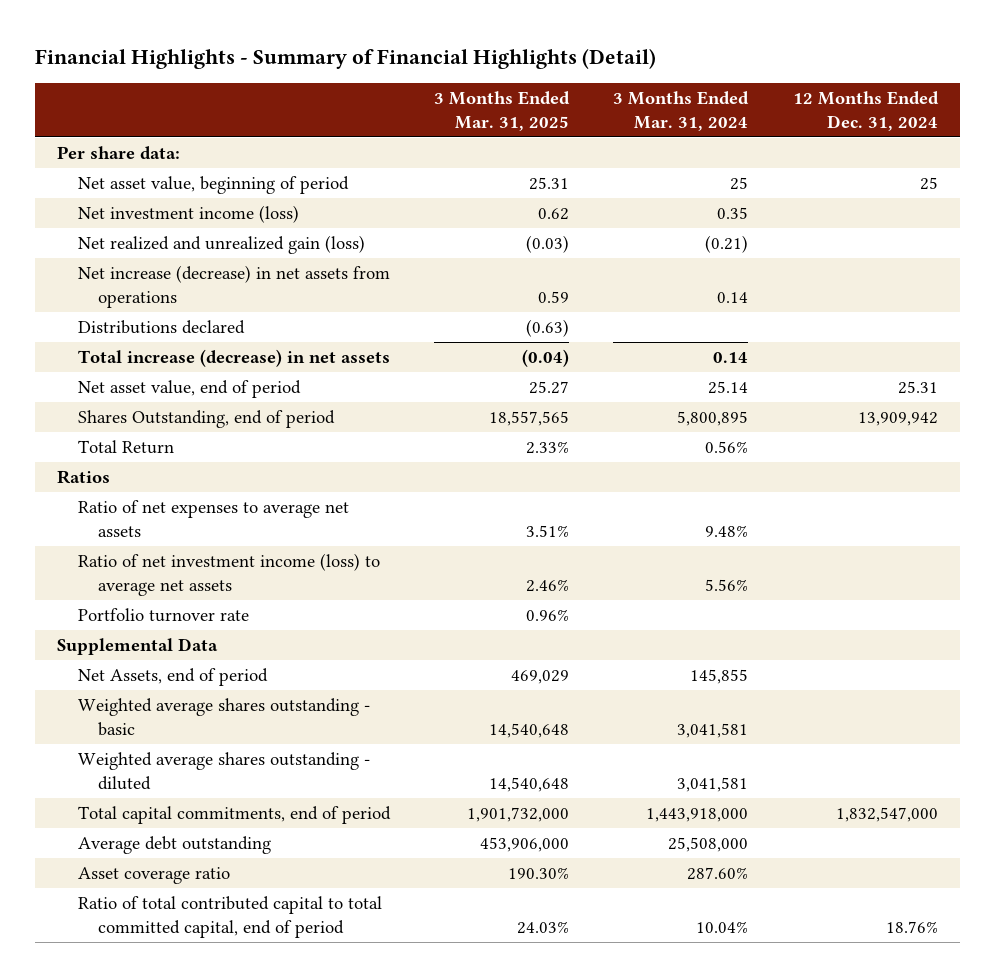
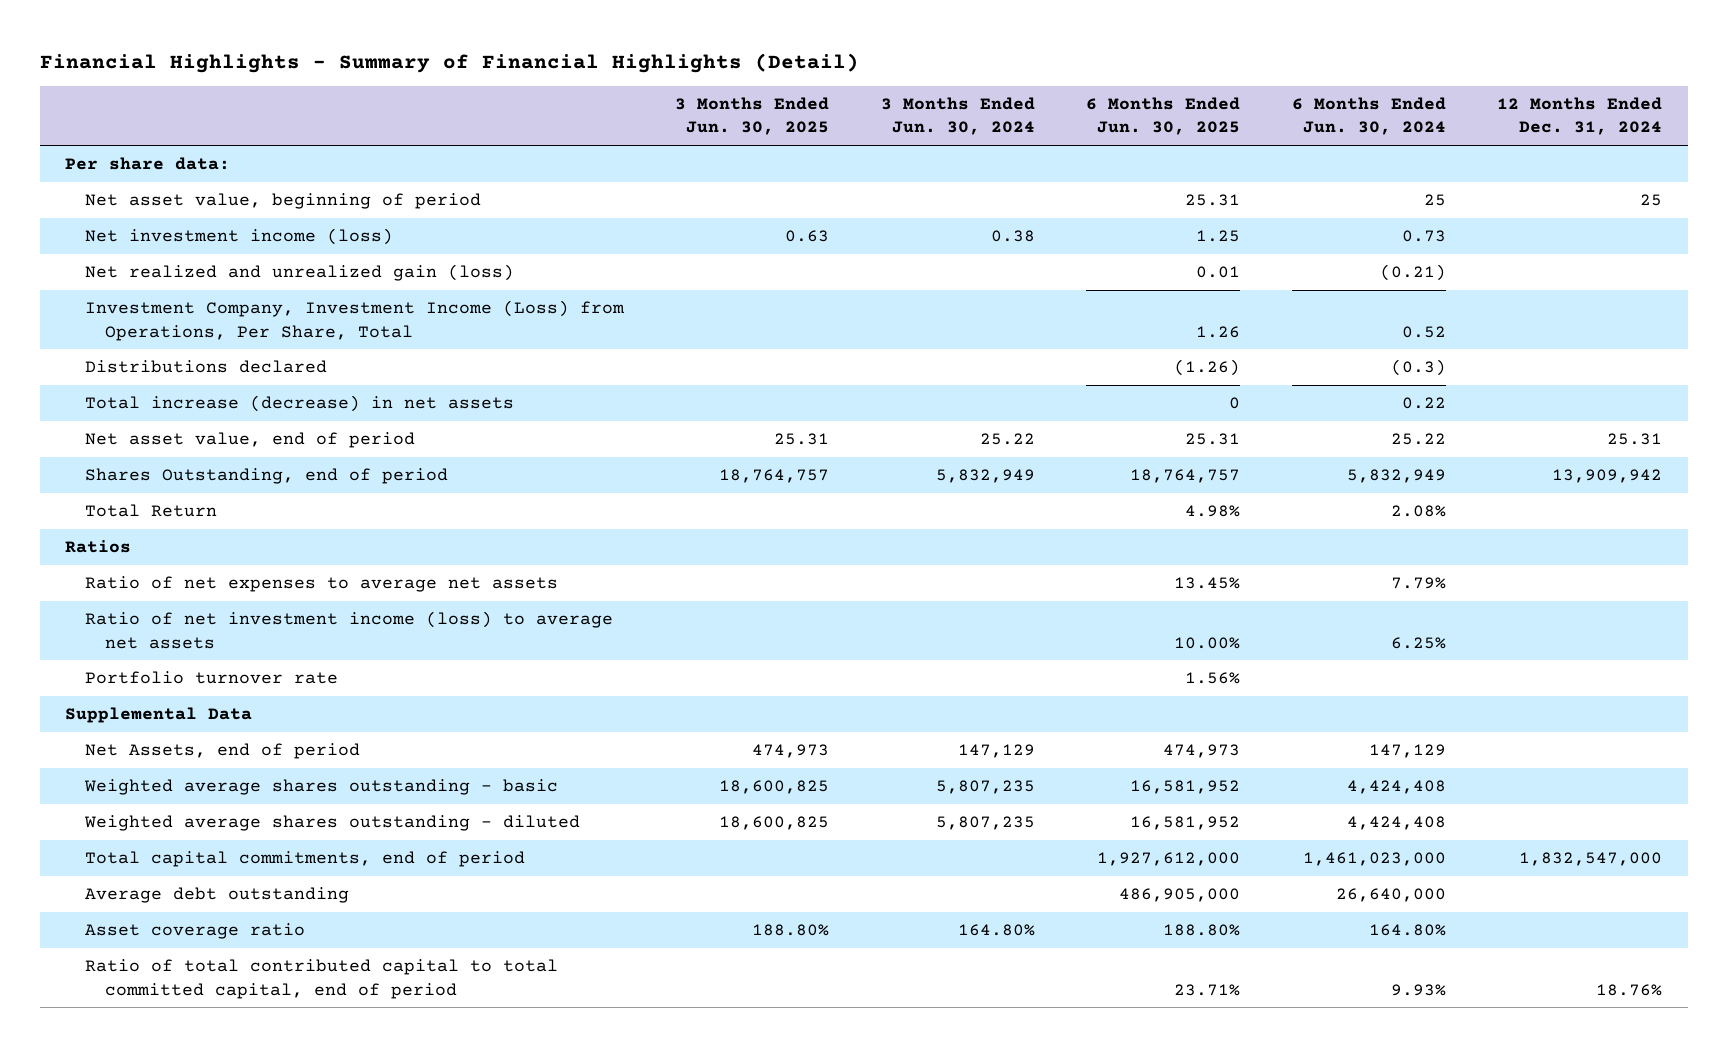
- | 3 Months Ended Mar. 31, 2025 | 3 Months Ended Mar. 31, 2024 | 12 Months Ended Dec. 31, 2024
+ | 3 Months Ended Jun. 30, 2025 | 3 Months Ended Jun. 30, 2024 | 6 Months Ended Jun. 30, 2025 | 6 Months Ended Jun. 30, 2024 | 12 Months Ended Dec. 31, 2024
- Net increase (decrease) in net assets from operations | 0.59 | 0.14 |
+ Investment Company, Investment Income (Loss) from Operations, Per Share, Total | | | 1.26 | 0.52 |

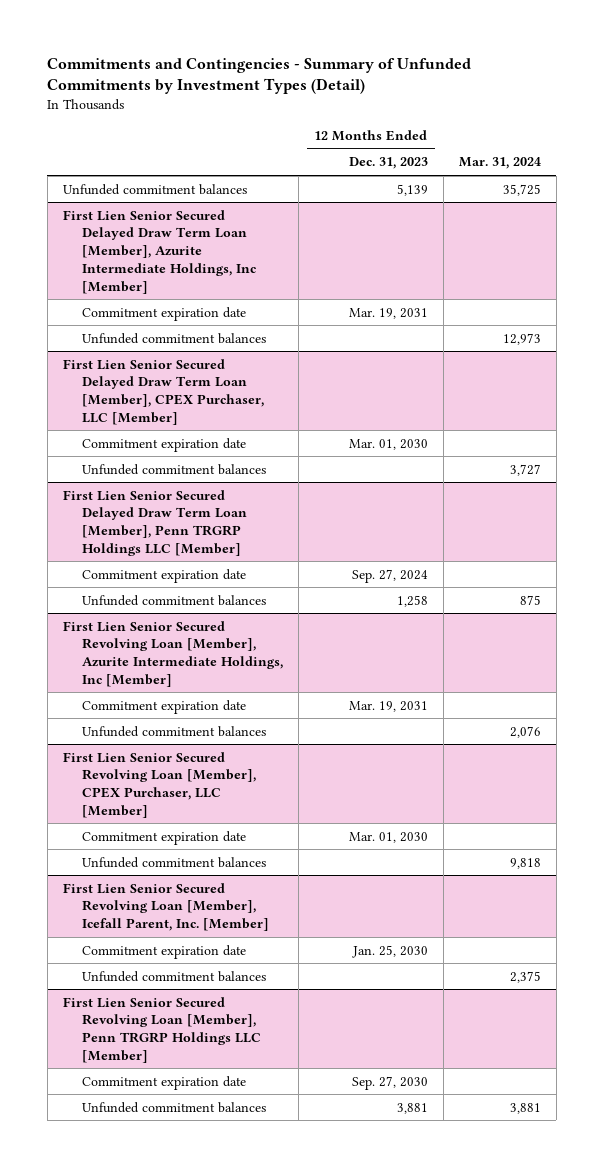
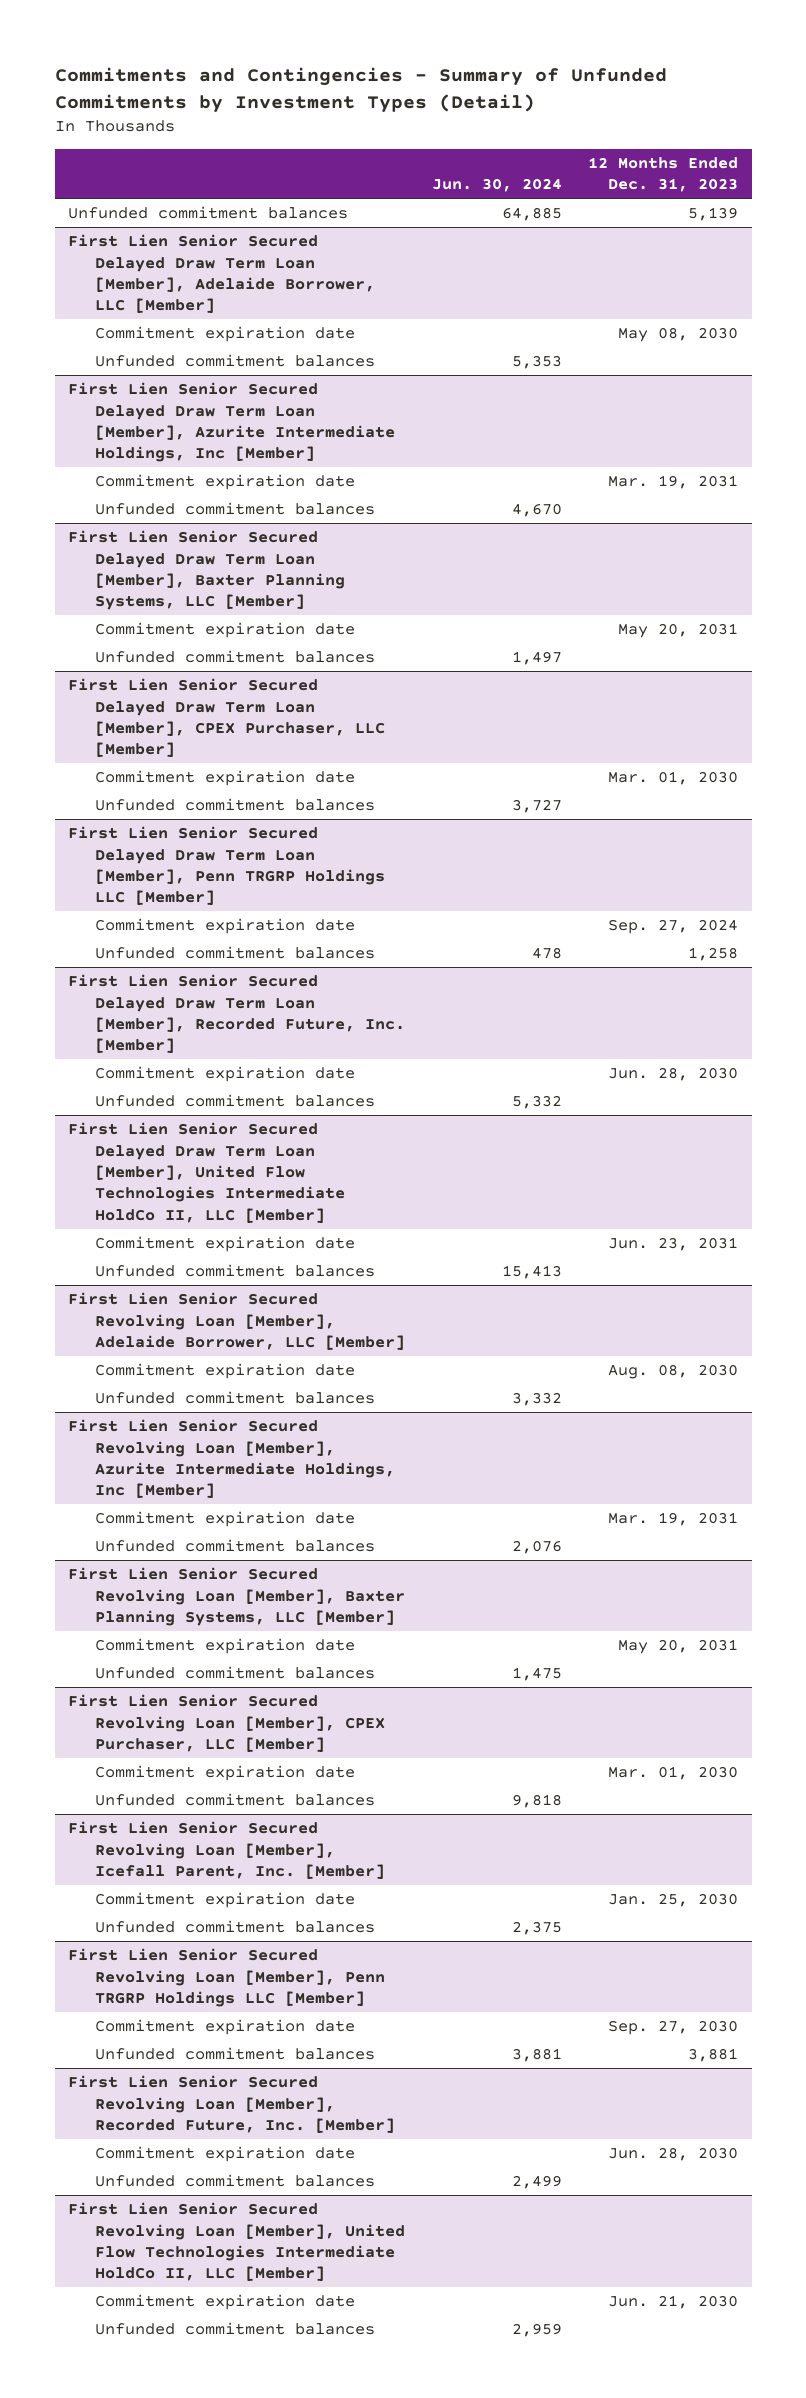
- | 12 Months Ended Dec. 31, 2023 | Mar. 31, 2024
+ | Jun. 30, 2024 | 12 Months Ended Dec. 31, 2023
+ First Lien Senior Secured Delayed Draw Term Loan [Member], Adelaide Borrower, LLC [Member]
+ Commitment expiration date | | May 08, 2030
+ Unfunded commitment balances | 5,353 |
+ First Lien Senior Secured Delayed Draw Term Loan [Member], Baxter Planning Systems, LLC [Member]
+ Commitment expiration date | | May 20, 2031
+ Unfunded commitment balances | 1,497 |
+ First Lien Senior Secured Delayed Draw Term Loan [Member], Recorded Future, Inc. [Member]
+ Commitment expiration date | | Jun. 28, 2030
+ Unfunded commitment balances | 5,332 |
+ First Lien Senior Secured Delayed Draw Term Loan [Member], United Flow Technologies Intermediate HoldCo II, LLC [Member]
+ Commitment expiration date | | Jun. 23, 2031
+ Unfunded commitment balances | 15,413 |
+ First Lien Senior Secured Revolving Loan [Member], Adelaide Borrower, LLC [Member]
+ Commitment expiration date | | Aug. 08, 2030
+ Unfunded commitment balances | 3,332 |
+ First Lien Senior Secured Revolving Loan [Member], Baxter Planning Systems, LLC [Member]
+ Commitment expiration date | | May 20, 2031
+ Unfunded commitment balances | 1,475 |
+ First Lien Senior Secured Revolving Loan [Member], Recorded Future, Inc. [Member]
+ Commitment expiration date | | Jun. 28, 2030
+ Unfunded commitment balances | 2,499 |
+ First Lien Senior Secured Revolving Loan [Member], United Flow Technologies Intermediate HoldCo II, LLC [Member]
+ Commitment expiration date | | Jun. 21, 2030
+ Unfunded commitment balances | 2,959 |

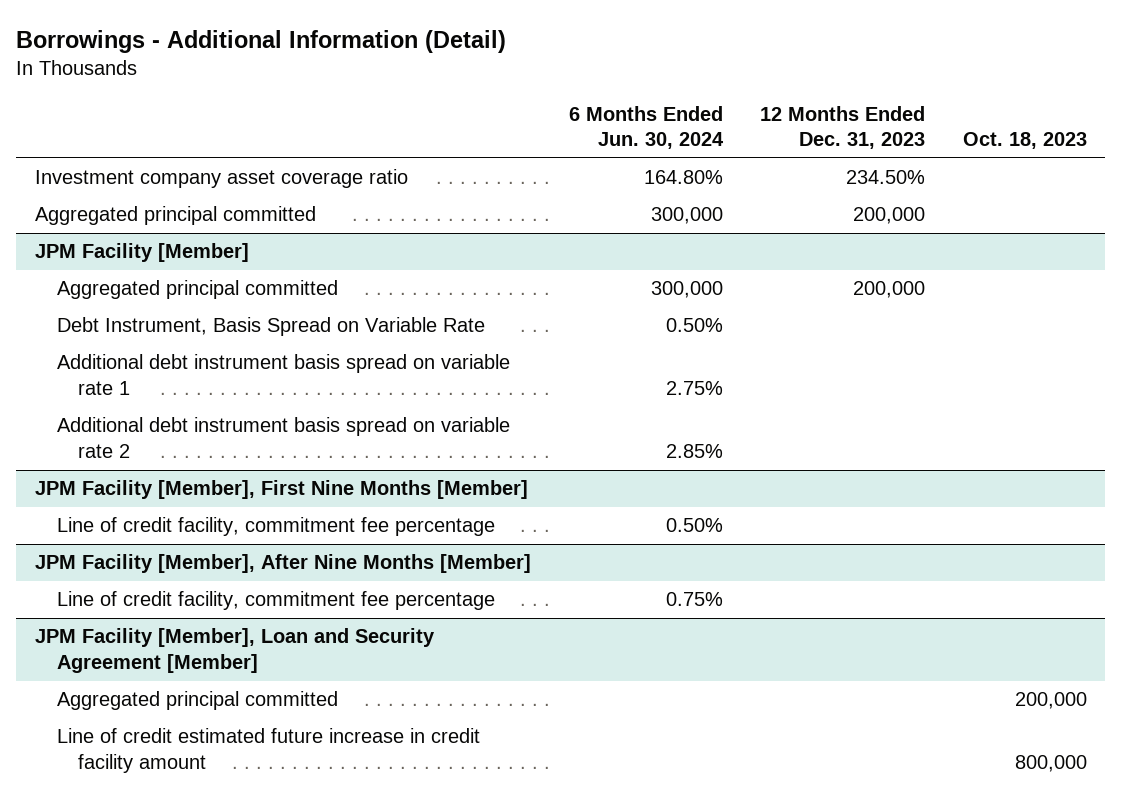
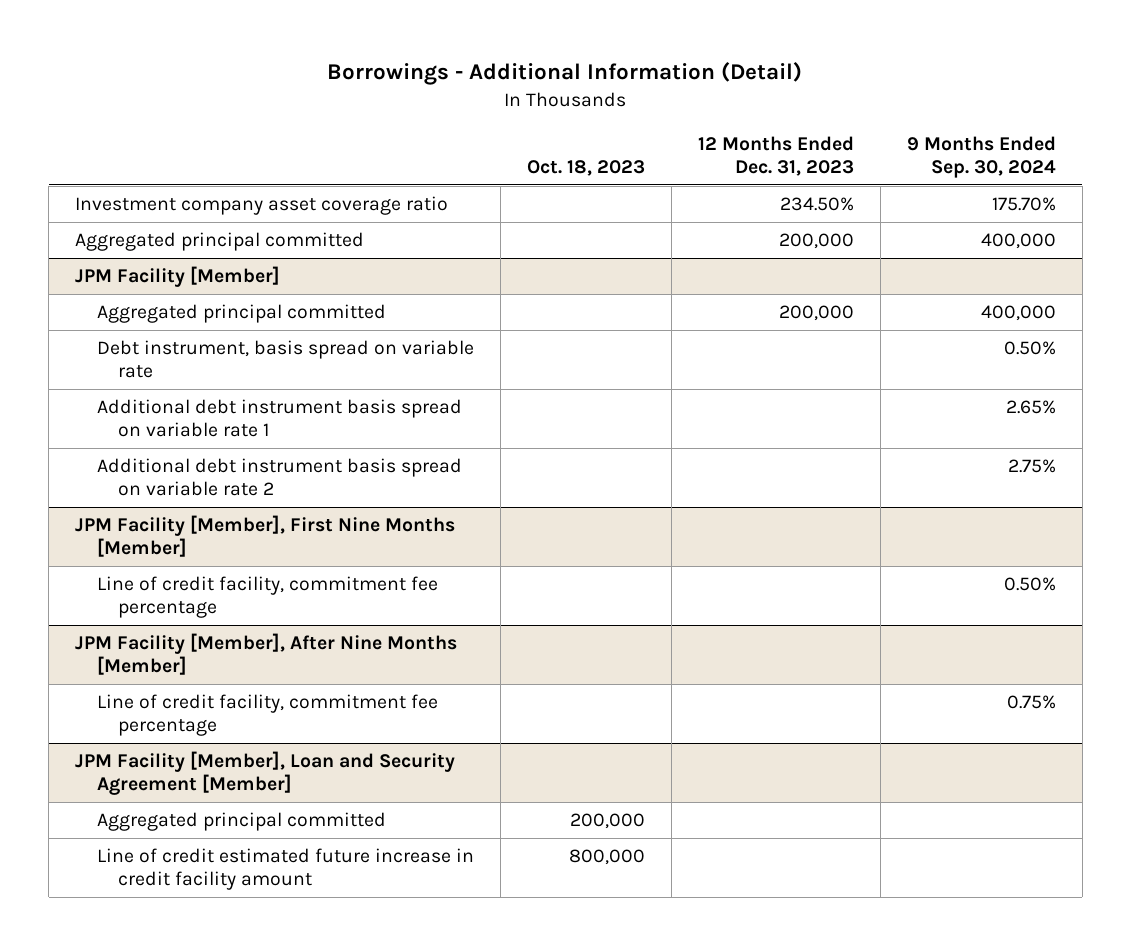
- | 6 Months Ended Jun. 30, 2024 | 12 Months Ended Dec. 31, 2023 | Oct. 18, 2023
+ | Oct. 18, 2023 | 12 Months Ended Dec. 31, 2023 | 9 Months Ended Sep. 30, 2024
@ JPM Facility [Member]
- Debt Instrument, Basis Spread on Variable Rate | 0.50% | |
+ Debt instrument, basis spread on variable rate | | | 0.50%

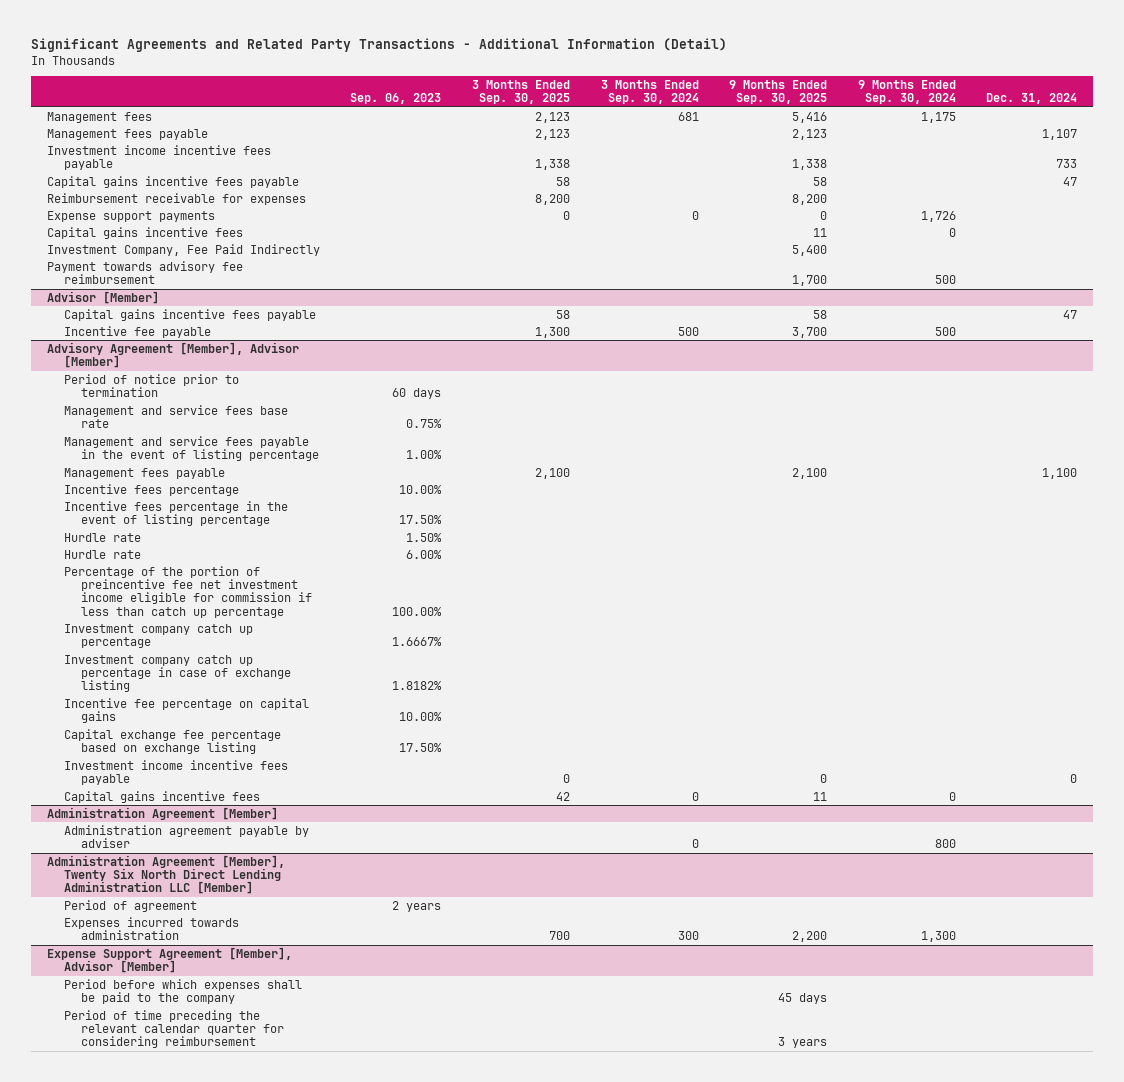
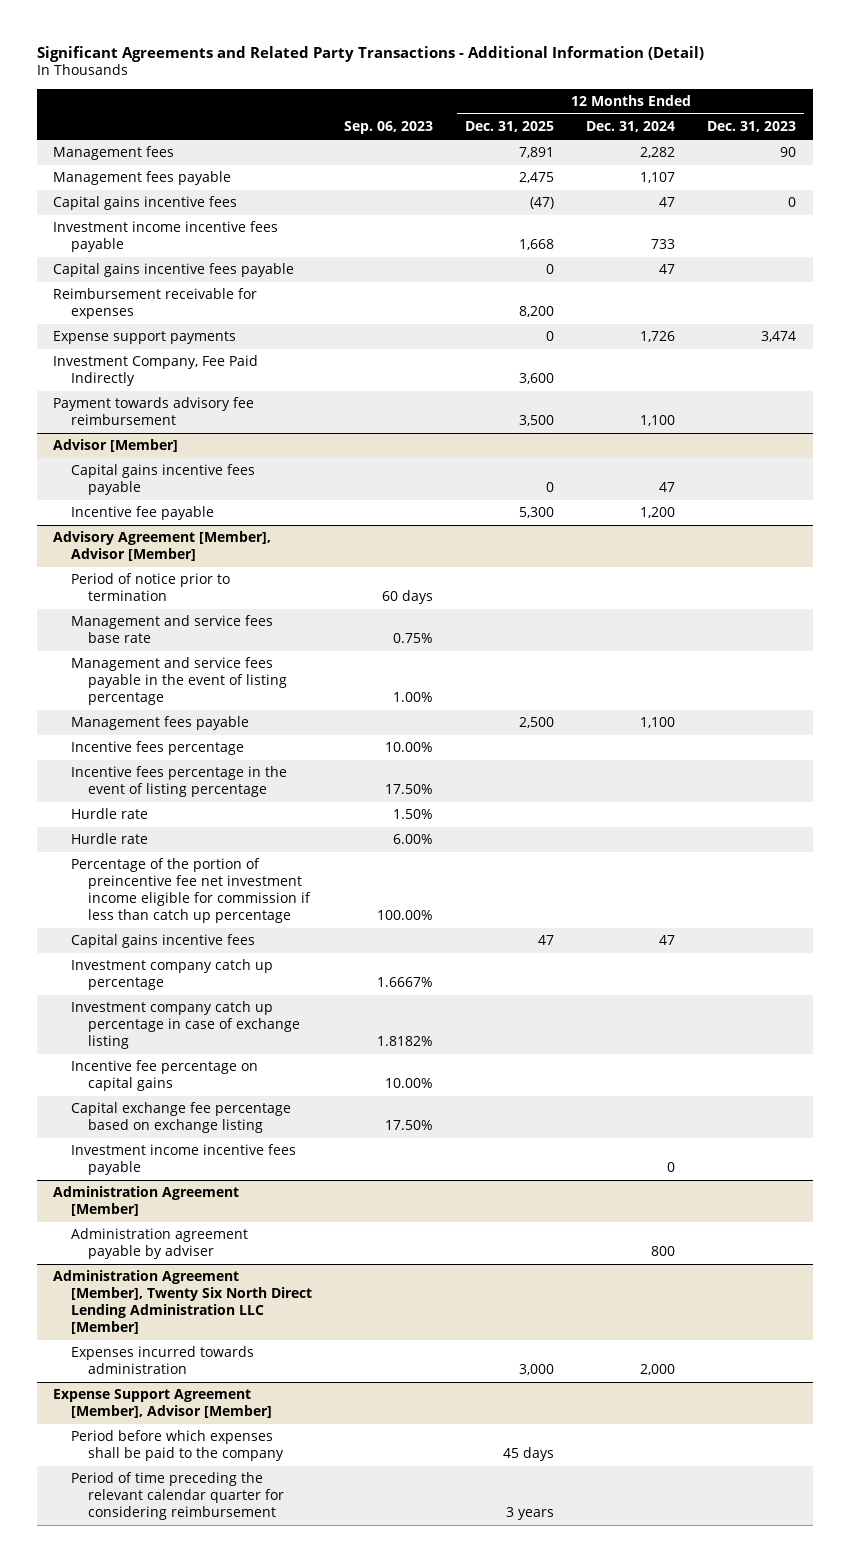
- | Sep. 06, 2023 | 3 Months Ended Sep. 30, 2025 | 3 Months Ended Sep. 30, 2024 | 9 Months Ended Sep. 30, 2025 | 9 Months Ended Sep. 30, 2024 | Dec. 31, 2024
+ | Sep. 06, 2023 | 12 Months Ended Dec. 31, 2025 | 12 Months Ended Dec. 31, 2024 | 12 Months Ended Dec. 31, 2023
moved up: Capital gains incentive fees | | (47) | 47 | 0
@ Advisory Agreement [Member], Advisor [Member]
moved up: Capital gains incentive fees | | 47 | 47 |
@ Administration Agreement [Member], Twenty Six North Direct Lending Administration LLC [Member]
- Period of agreement | 2 years | | | | |

